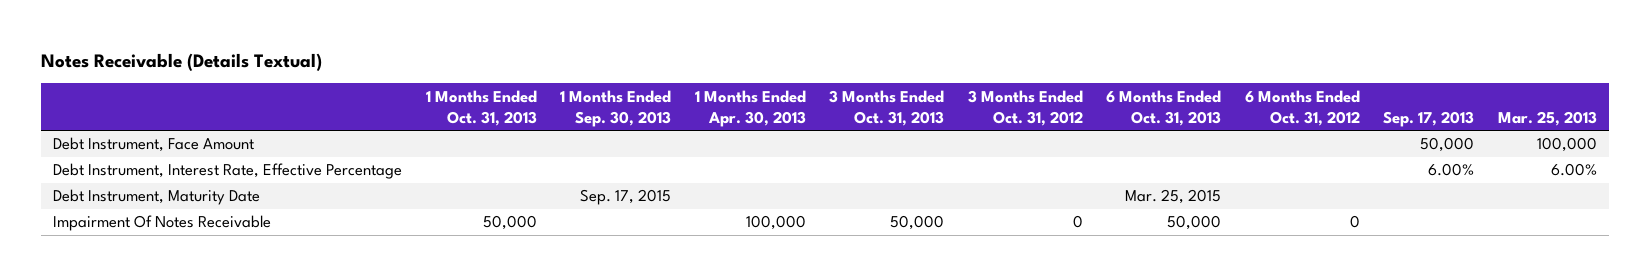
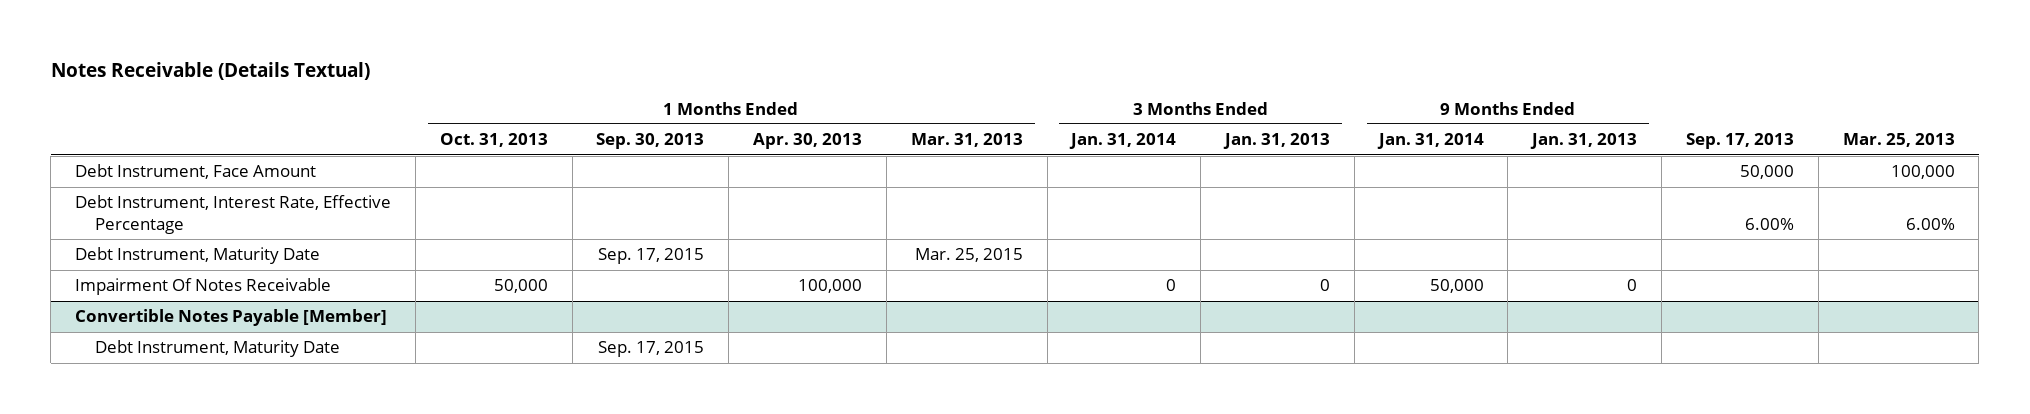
- | 1 Months Ended Oct. 31, 2013 | 1 Months Ended Sep. 30, 2013 | 1 Months Ended Apr. 30, 2013 | 3 Months Ended Oct. 31, 2013 | 3 Months Ended Oct. 31, 2012 | 6 Months Ended Oct. 31, 2013 | 6 Months Ended Oct. 31, 2012 | Sep. 17, 2013 | Mar. 25, 2013
+ | 1 Months Ended Oct. 31, 2013 | 1 Months Ended Sep. 30, 2013 | 1 Months Ended Apr. 30, 2013 | 1 Months Ended Mar. 31, 2013 | 3 Months Ended Jan. 31, 2014 | 3 Months Ended Jan. 31, 2013 | 9 Months Ended Jan. 31, 2014 | 9 Months Ended Jan. 31, 2013 | Sep. 17, 2013 | Mar. 25, 2013
+ Convertible Notes Payable [Member]
+ Debt Instrument, Maturity Date | | Sep. 17, 2015 | | | | | | | |

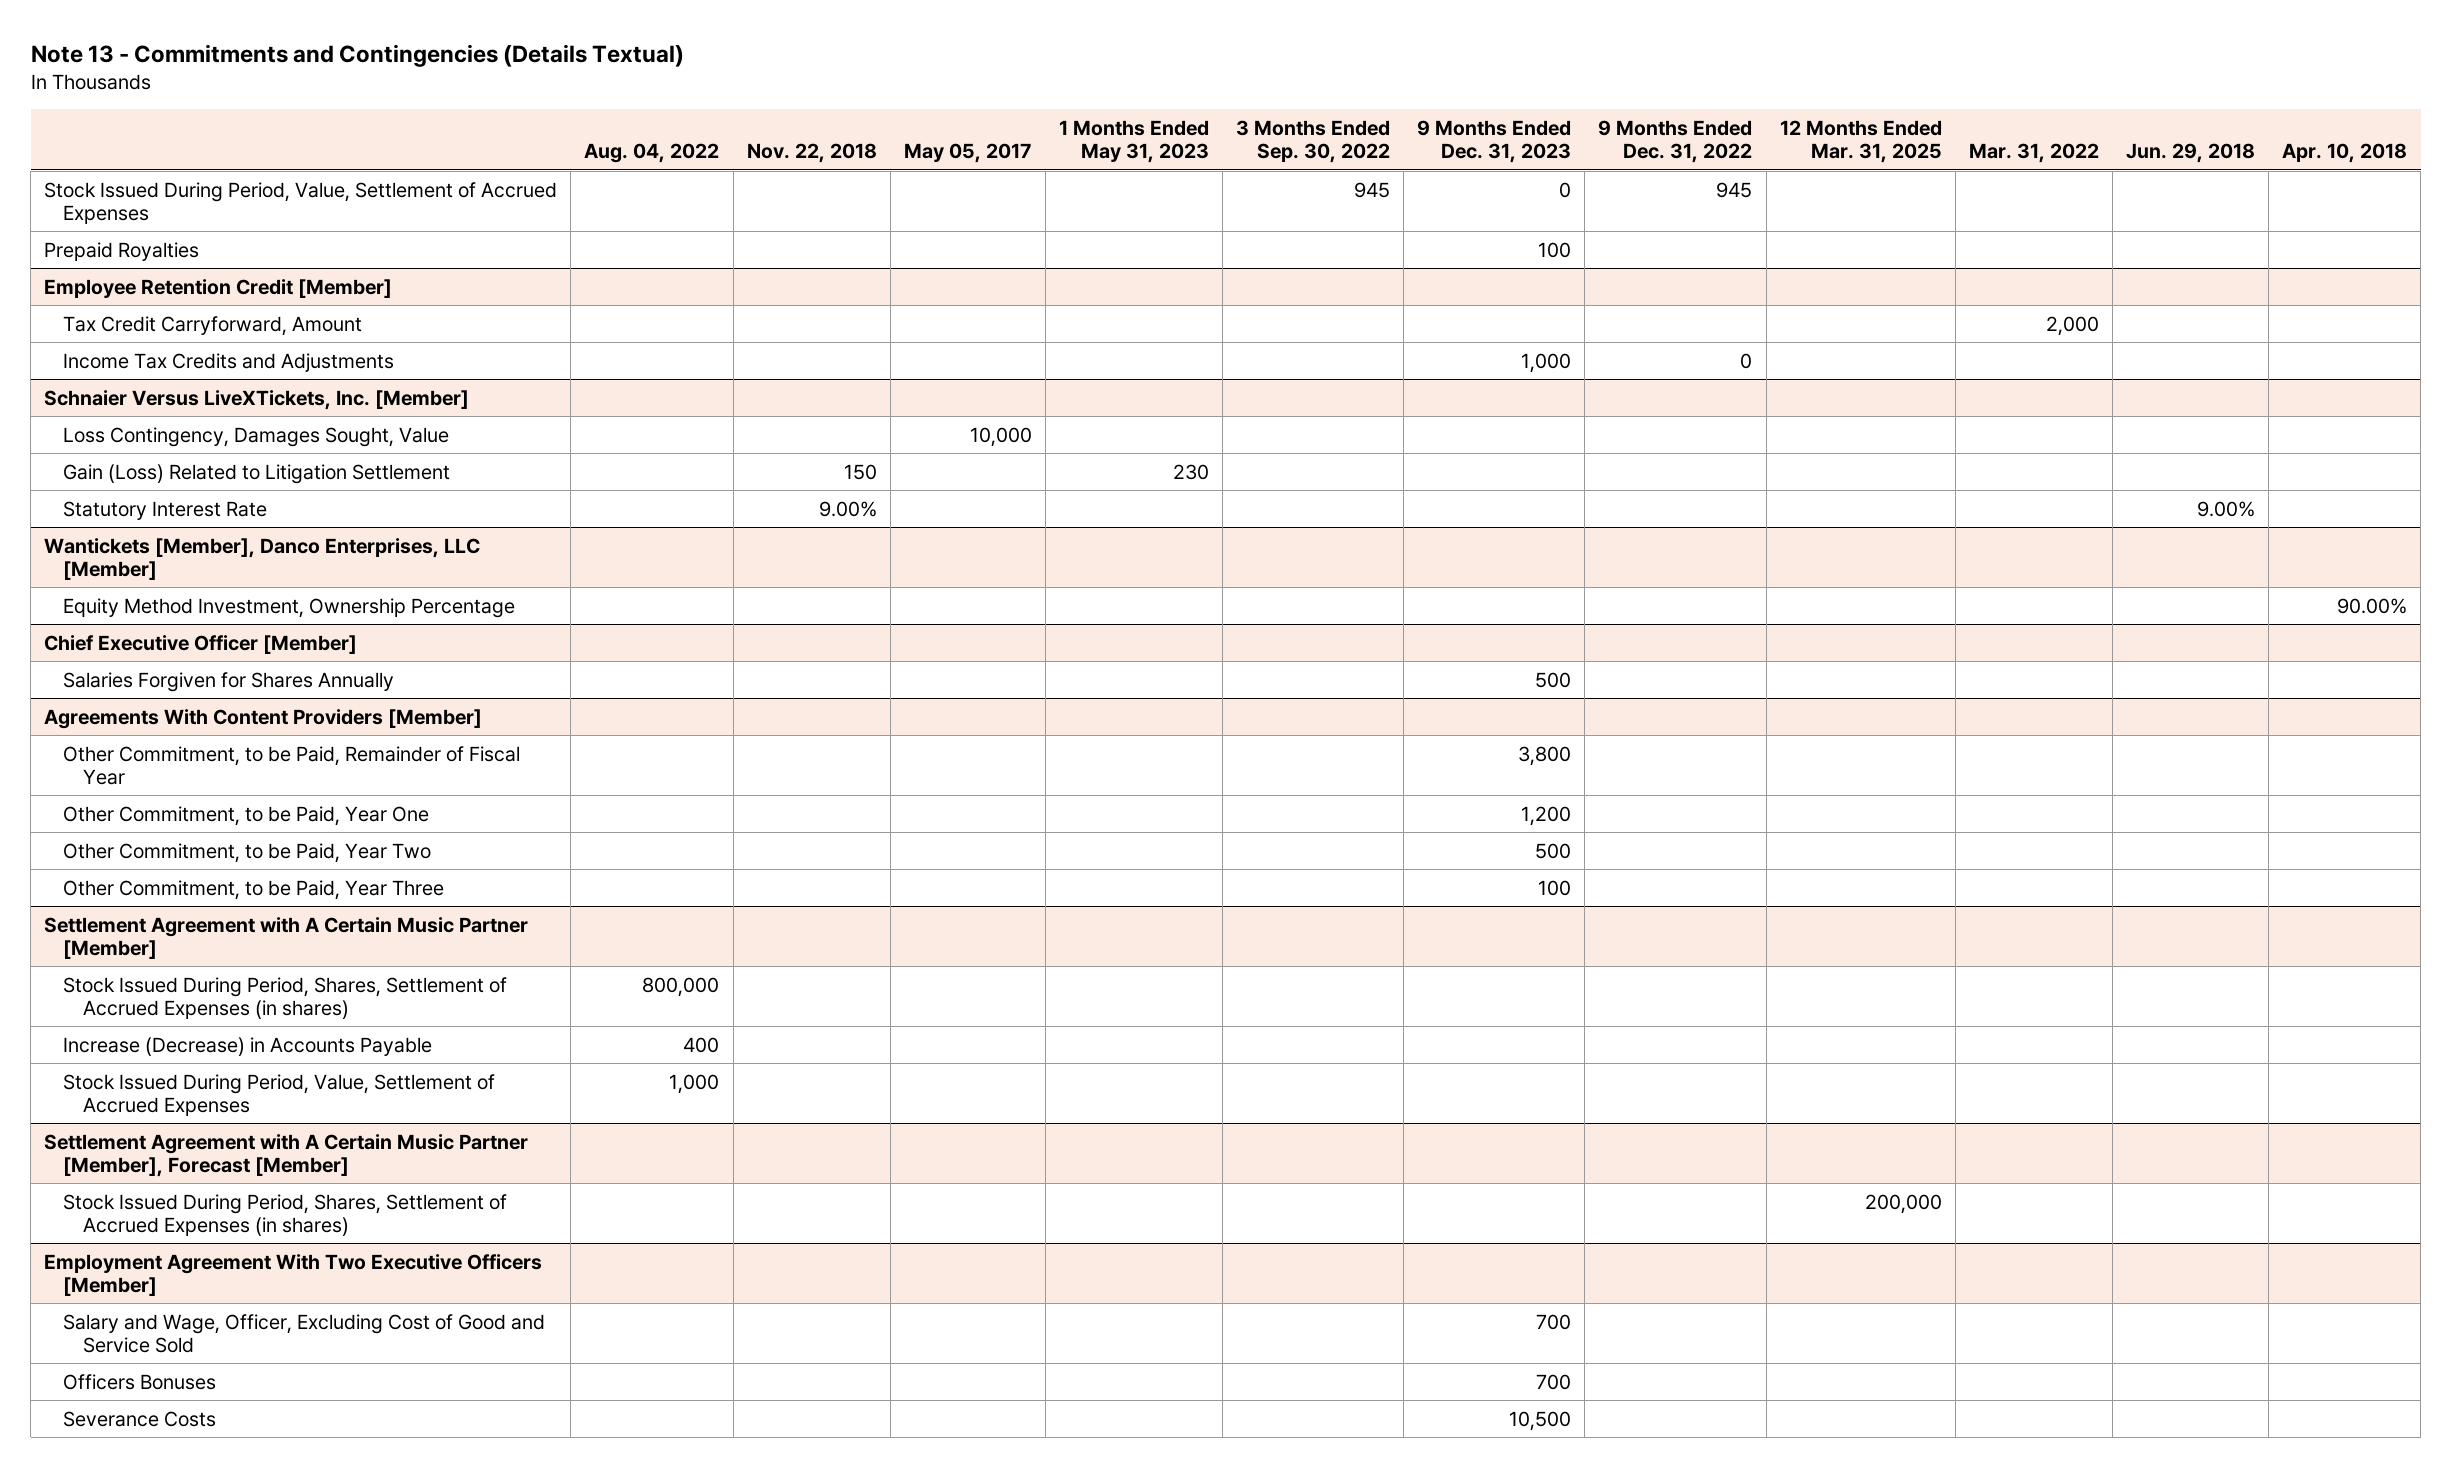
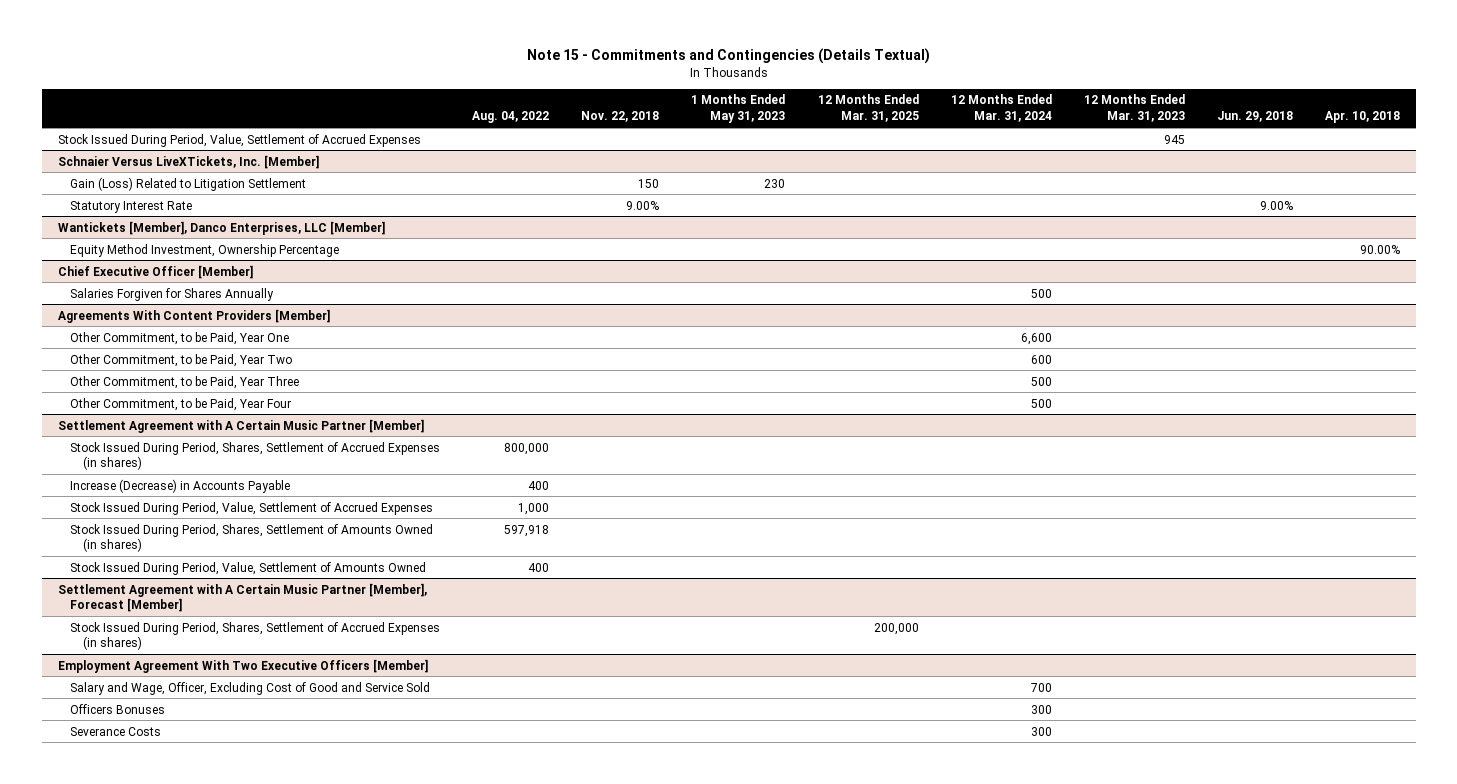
- Note 13 - Commitments and Contingencies (Details Textual)
+ Note 15 - Commitments and Contingencies (Details Textual)
- | Aug. 04, 2022 | Nov. 22, 2018 | May 05, 2017 | 1 Months Ended May 31, 2023 | 3 Months Ended Sep. 30, 2022 | 9 Months Ended Dec. 31, 2023 | 9 Months Ended Dec. 31, 2022 | 12 Months Ended Mar. 31, 2025 | Mar. 31, 2022 | Jun. 29, 2018 | Apr. 10, 2018
+ | Aug. 04, 2022 | Nov. 22, 2018 | 1 Months Ended May 31, 2023 | 12 Months Ended Mar. 31, 2025 | 12 Months Ended Mar. 31, 2024 | 12 Months Ended Mar. 31, 2023 | Jun. 29, 2018 | Apr. 10, 2018
- Prepaid Royalties | | | | | | 100 | | | | |
- Employee Retention Credit [Member]
- Tax Credit Carryforward, Amount | | | | | | | | | 2,000 | |
- Income Tax Credits and Adjustments | | | | | | 1,000 | 0 | | | |
@ Schnaier Versus LiveXTickets, Inc. [Member]
- Loss Contingency, Damages Sought, Value | | | 10,000 | | | | | | | |
@ Agreements With Content Providers [Member]
- Other Commitment, to be Paid, Remainder of Fiscal Year | | | | | | 3,800 | | | | |
+ Other Commitment, to be Paid, Year Four | | | | | 500 | | |
@ Settlement Agreement with A Certain Music Partner [Member]
+ Stock Issued During Period, Shares, Settlement of Amounts Owned (in shares) | 597,918 | | | | | | |
+ Stock Issued During Period, Value, Settlement of Amounts Owned | 400 | | | | | | |

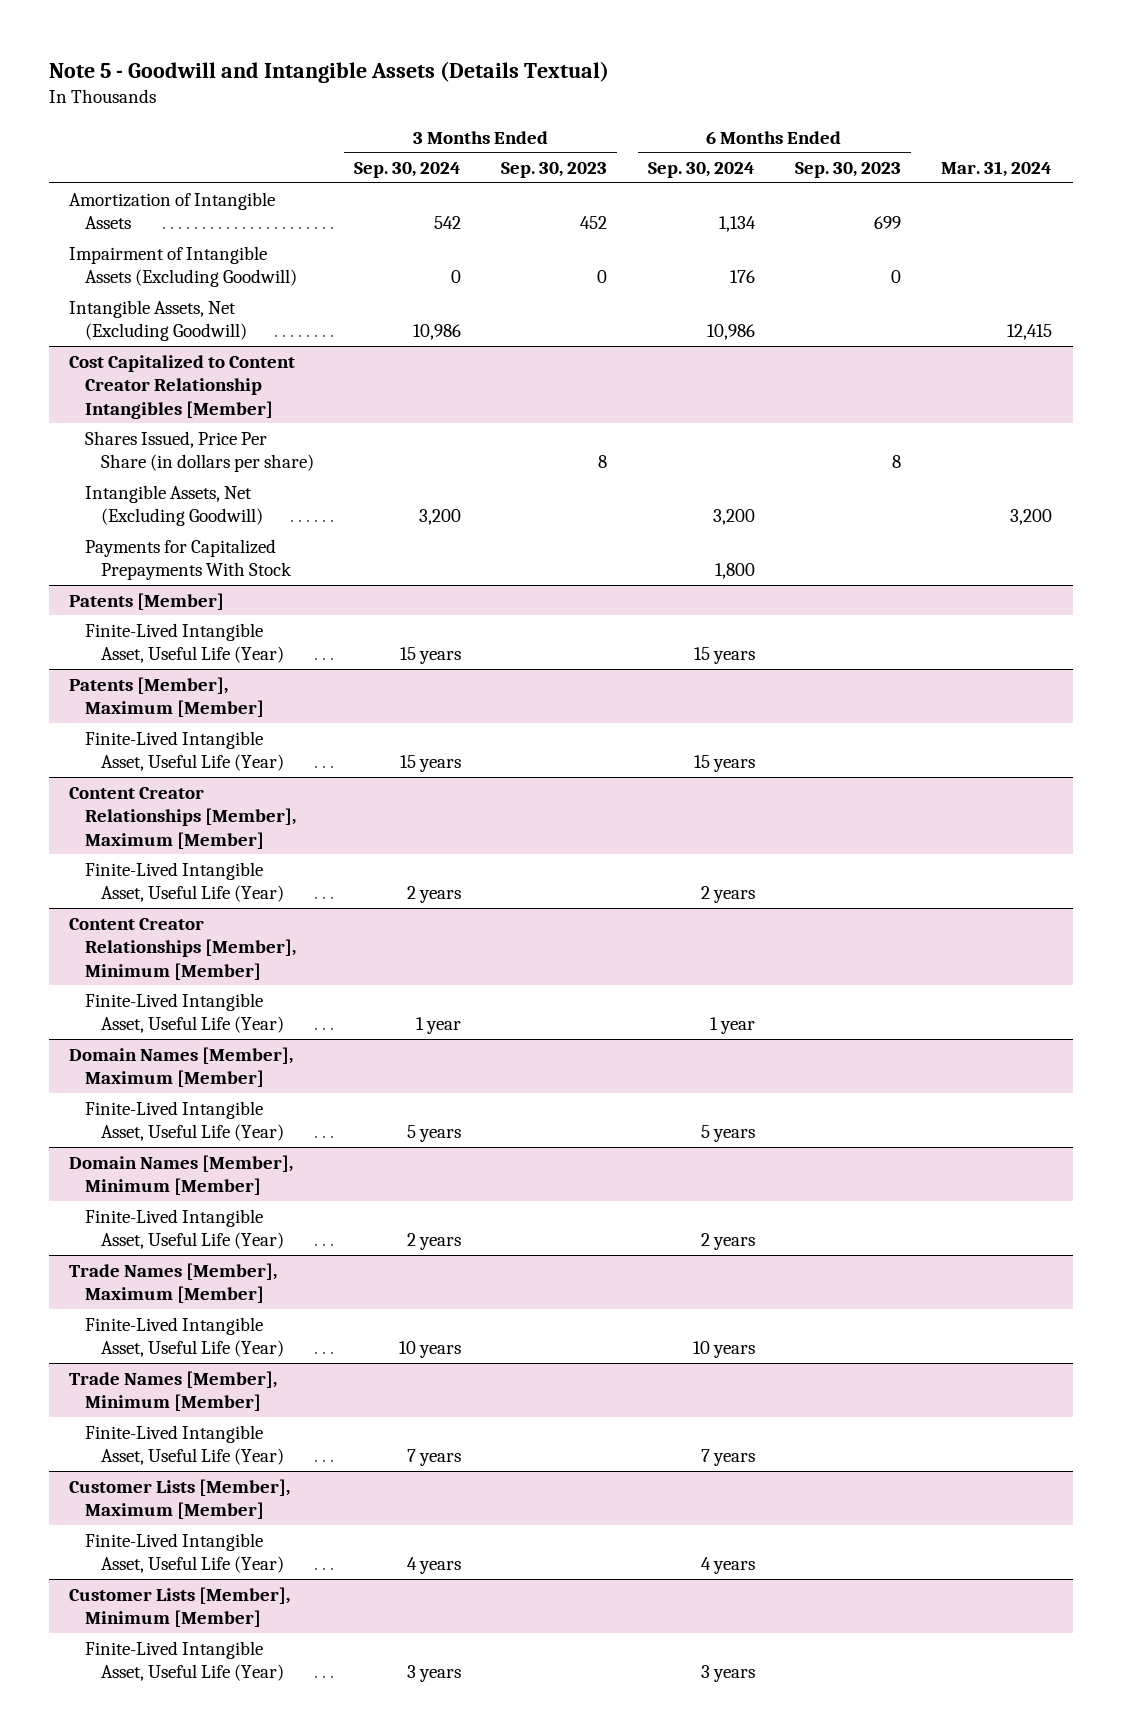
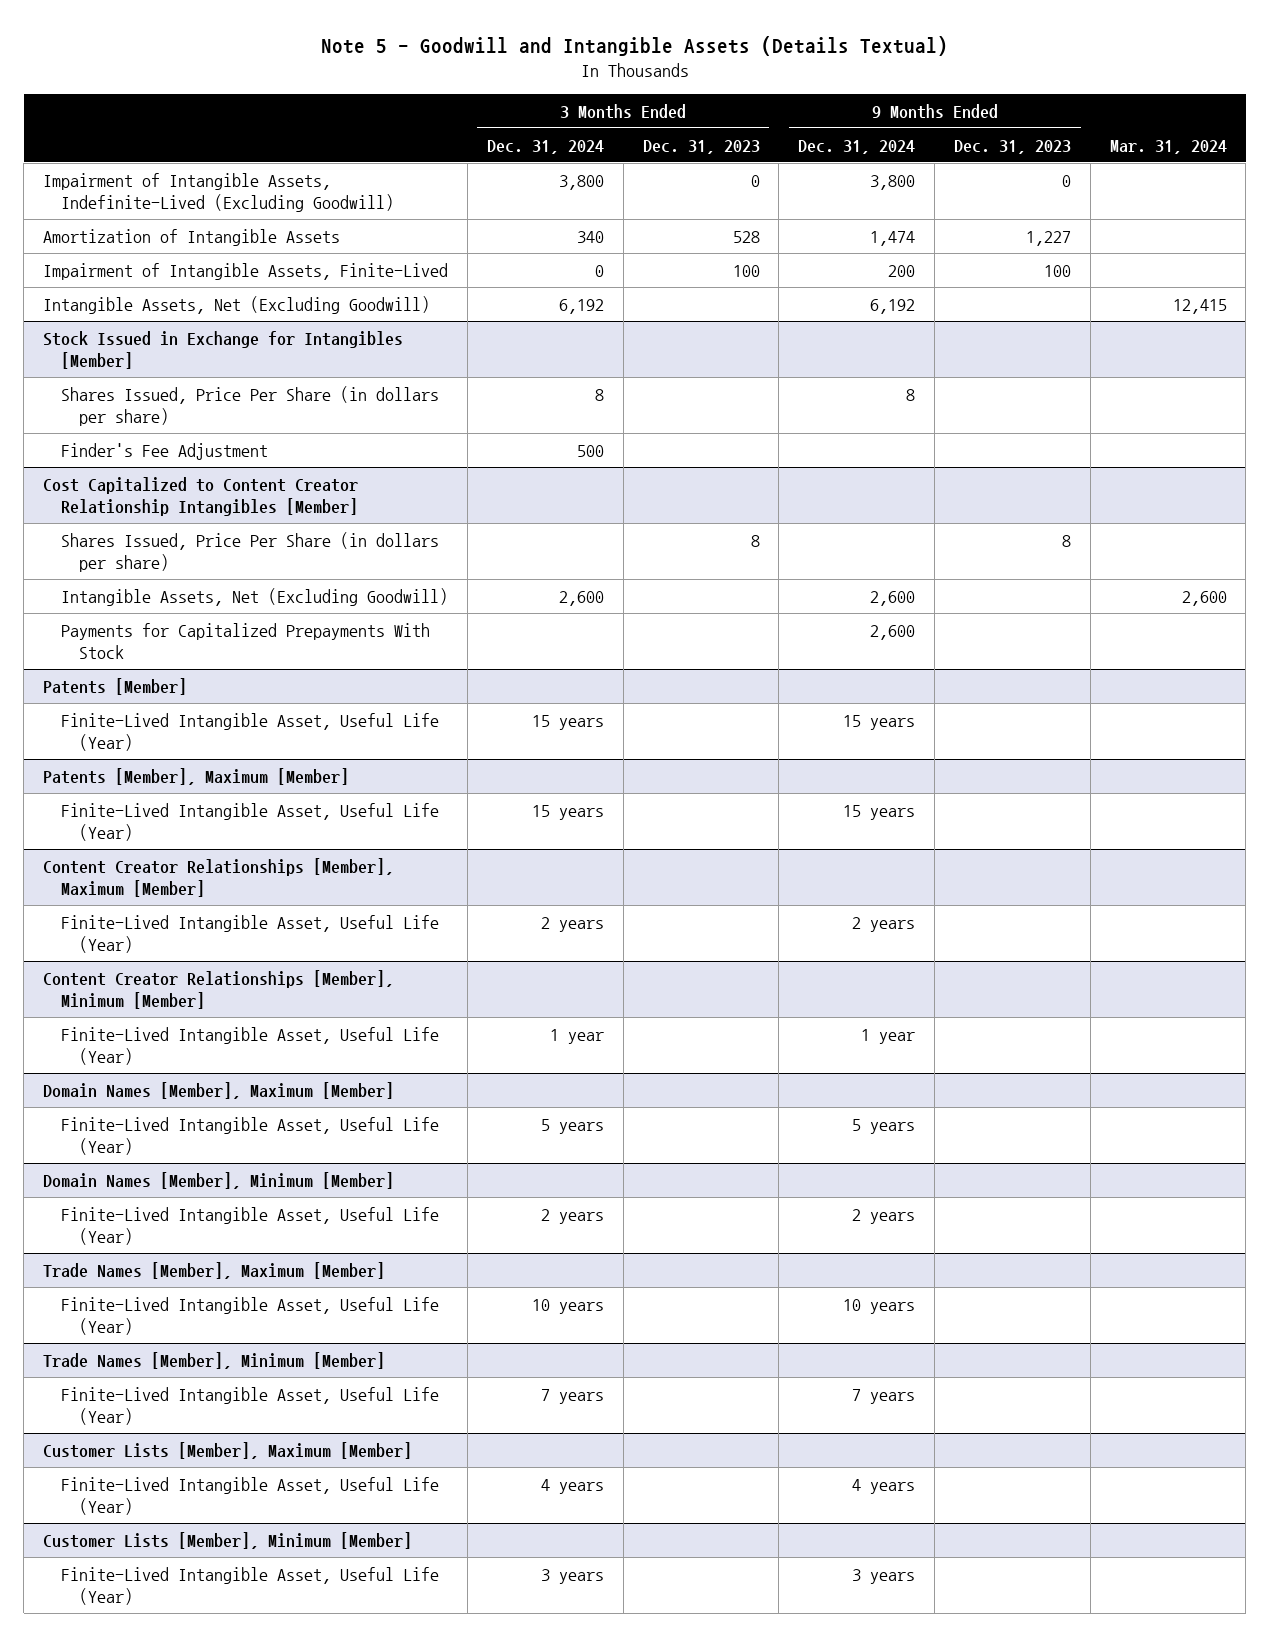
- | 3 Months Ended Sep. 30, 2024 | 3 Months Ended Sep. 30, 2023 | 6 Months Ended Sep. 30, 2024 | 6 Months Ended Sep. 30, 2023 | Mar. 31, 2024
+ | 3 Months Ended Dec. 31, 2024 | 3 Months Ended Dec. 31, 2023 | 9 Months Ended Dec. 31, 2024 | 9 Months Ended Dec. 31, 2023 | Mar. 31, 2024
+ Impairment of Intangible Assets, Indefinite-Lived (Excluding Goodwill) | 3,800 | 0 | 3,800 | 0 |
- Impairment of Intangible Assets (Excluding Goodwill) | 0 | 0 | 176 | 0 |
+ Impairment of Intangible Assets, Finite-Lived | 0 | 100 | 200 | 100 |
+ Stock Issued in Exchange for Intangibles [Member]
+ Shares Issued, Price Per Share (in dollars per share) | 8 | | 8 | |
+ Finder's Fee Adjustment | 500 | | | |
@ Cost Capitalized to Content Creator Relationship Intangibles [Member]
- Intangible Assets, Net (Excluding Goodwill) | 3,200 | | 3,200 | | 3,200
+ Intangible Assets, Net (Excluding Goodwill) | 2,600 | | 2,600 | | 2,600

